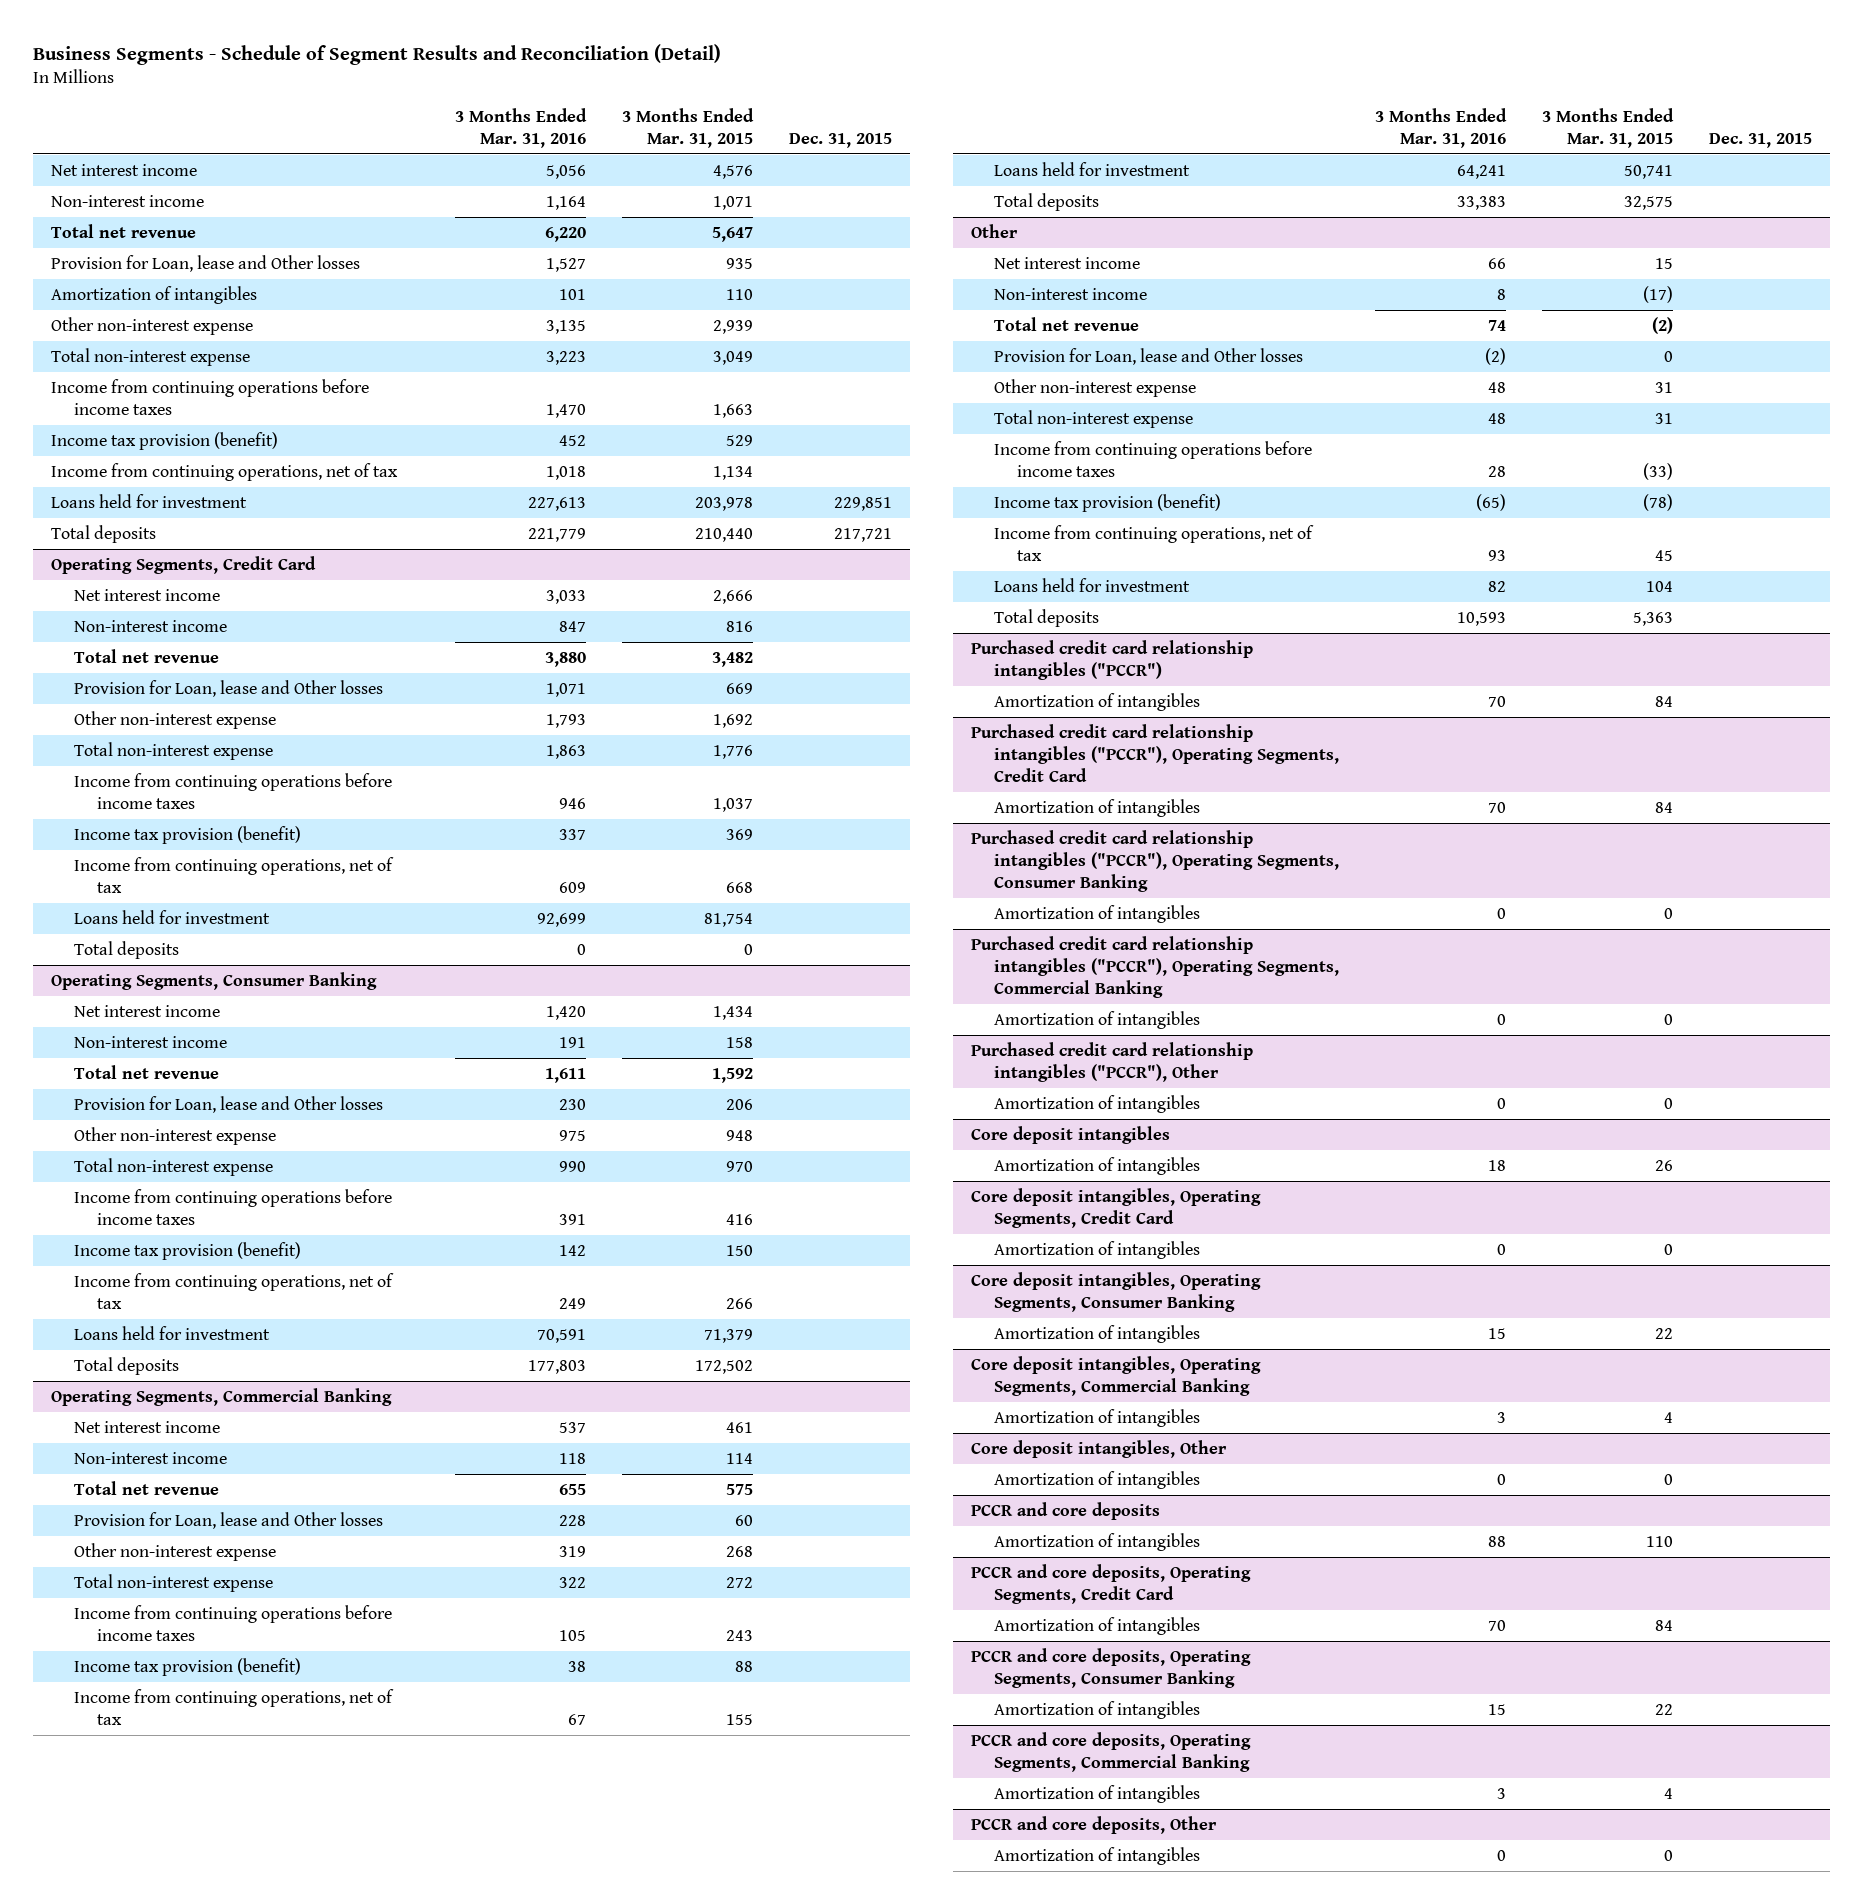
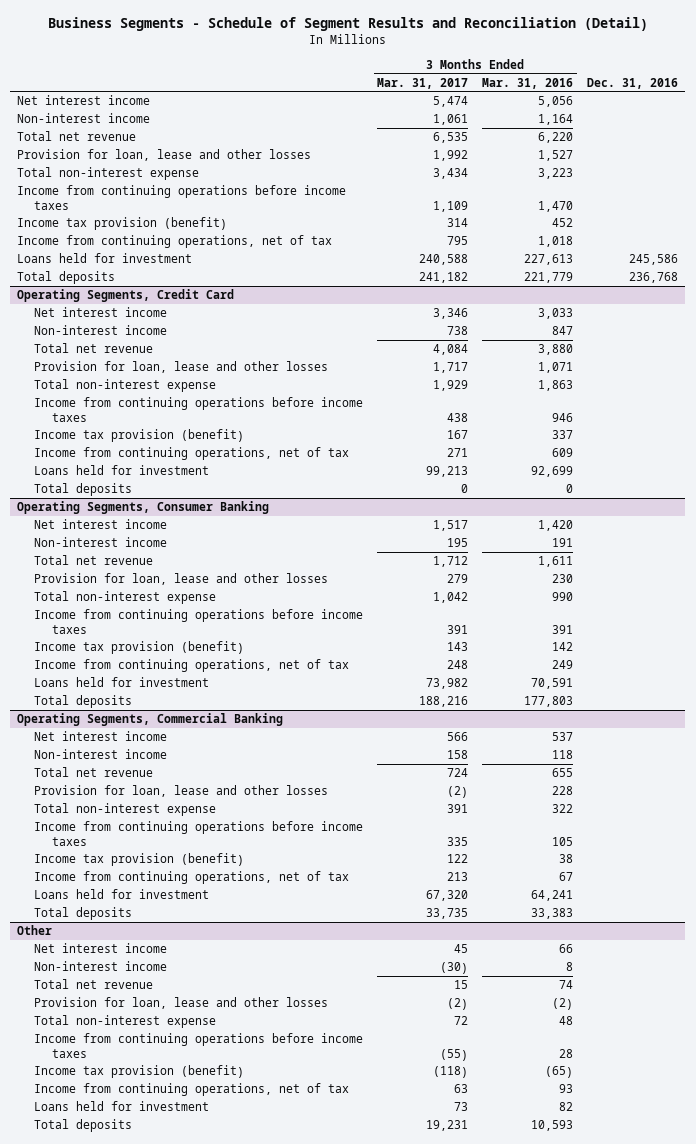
- | 3 Months Ended Mar. 31, 2016 | 3 Months Ended Mar. 31, 2015 | Dec. 31, 2015
+ | 3 Months Ended Mar. 31, 2017 | 3 Months Ended Mar. 31, 2016 | Dec. 31, 2016
- Provision for Loan, lease and Other losses | 1,527 | 935 |
- Amortization of intangibles | 101 | 110 |
- Other non-interest expense | 3,135 | 2,939 |
+ Provision for loan, lease and other losses | 1,992 | 1,527 |
@ Operating Segments, Credit Card
- Provision for Loan, lease and Other losses | 1,071 | 669 |
- Other non-interest expense | 1,793 | 1,692 |
+ Provision for loan, lease and other losses | 1,717 | 1,071 |
@ Operating Segments, Consumer Banking
- Provision for Loan, lease and Other losses | 230 | 206 |
- Other non-interest expense | 975 | 948 |
+ Provision for loan, lease and other losses | 279 | 230 |
@ Operating Segments, Commercial Banking
- Provision for Loan, lease and Other losses | 228 | 60 |
- Other non-interest expense | 319 | 268 |
+ Provision for loan, lease and other losses | (2) | 228 |
@ Other
- Provision for Loan, lease and Other losses | (2) | 0 |
- Other non-interest expense | 48 | 31 |
+ Provision for loan, lease and other losses | (2) | (2) |
- Purchased credit card relationship intangibles ("PCCR")
- Amortization of intangibles | 70 | 84 |
- Purchased credit card relationship intangibles ("PCCR"), Operating Segments, Credit Card
- Amortization of intangibles | 70 | 84 |
- Purchased credit card relationship intangibles ("PCCR"), Operating Segments, Consumer Banking
- Amortization of intangibles | 0 | 0 |
- Purchased credit card relationship intangibles ("PCCR"), Operating Segments, Commercial Banking
- Amortization of intangibles | 0 | 0 |
- Purchased credit card relationship intangibles ("PCCR"), Other
- Amortization of intangibles | 0 | 0 |
- Core deposit intangibles
- Amortization of intangibles | 18 | 26 |
- Core deposit intangibles, Operating Segments, Credit Card
- Amortization of intangibles | 0 | 0 |
- Core deposit intangibles, Operating Segments, Consumer Banking
- Amortization of intangibles | 15 | 22 |
- Core deposit intangibles, Operating Segments, Commercial Banking
- Amortization of intangibles | 3 | 4 |
- Core deposit intangibles, Other
- Amortization of intangibles | 0 | 0 |
- PCCR and core deposits
- Amortization of intangibles | 88 | 110 |
- PCCR and core deposits, Operating Segments, Credit Card
- Amortization of intangibles | 70 | 84 |
- PCCR and core deposits, Operating Segments, Consumer Banking
- Amortization of intangibles | 15 | 22 |
- PCCR and core deposits, Operating Segments, Commercial Banking
- Amortization of intangibles | 3 | 4 |
- PCCR and core deposits, Other
- Amortization of intangibles | 0 | 0 |

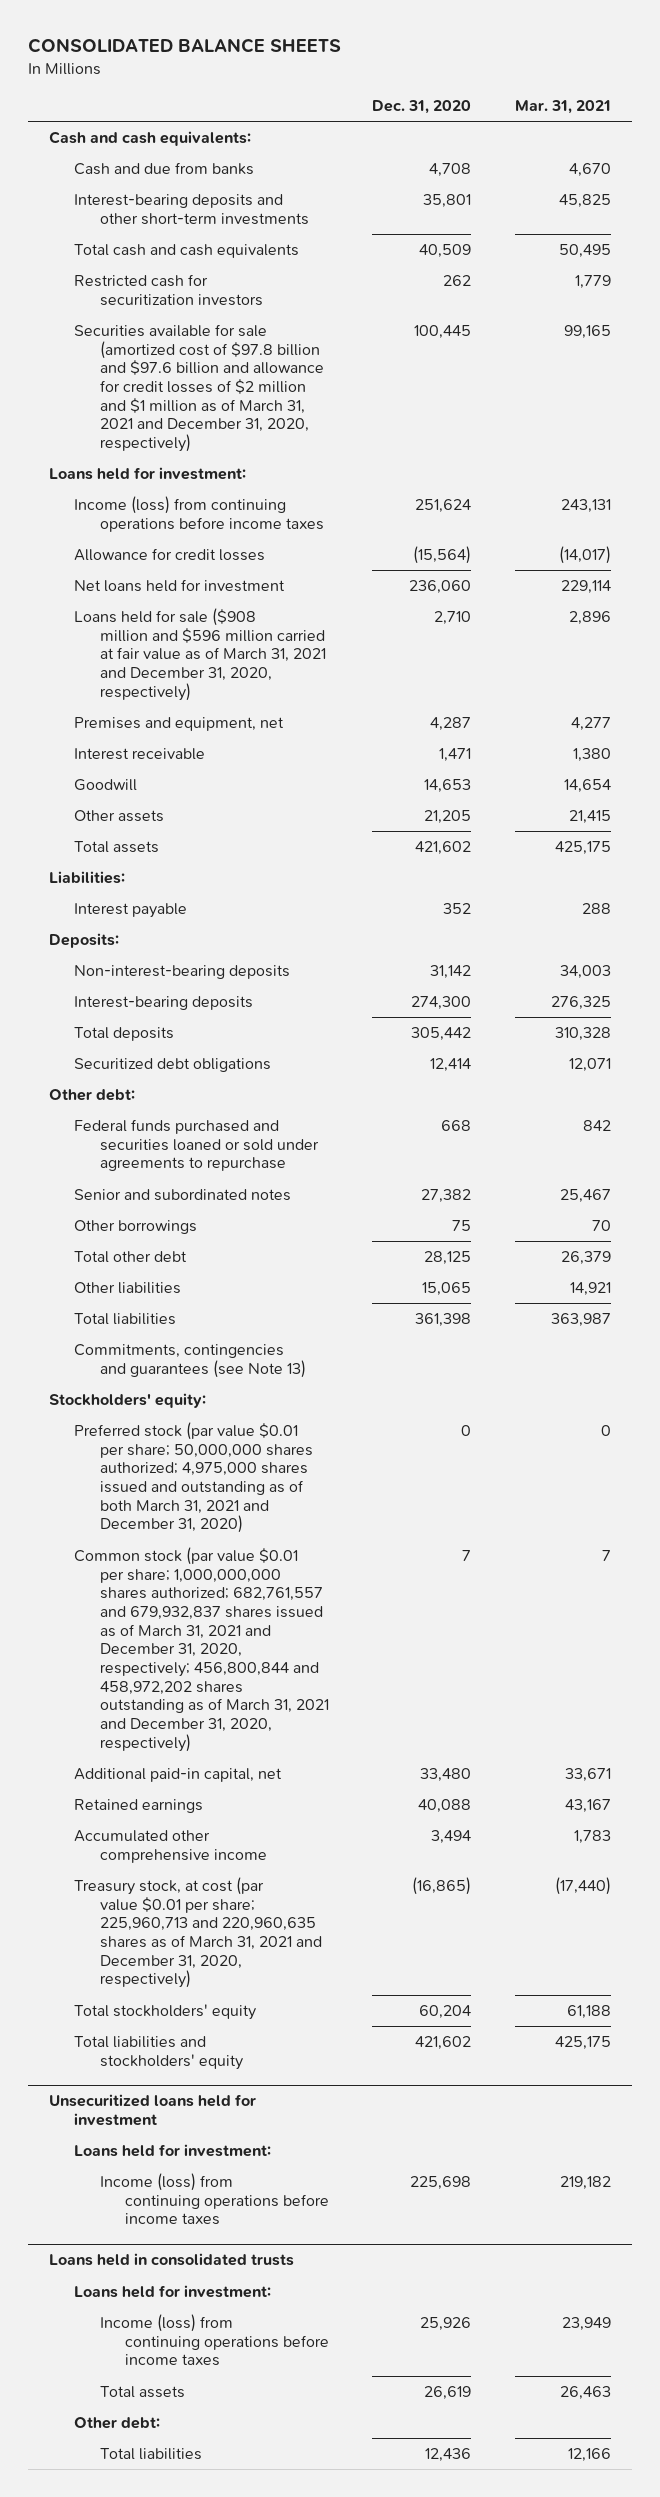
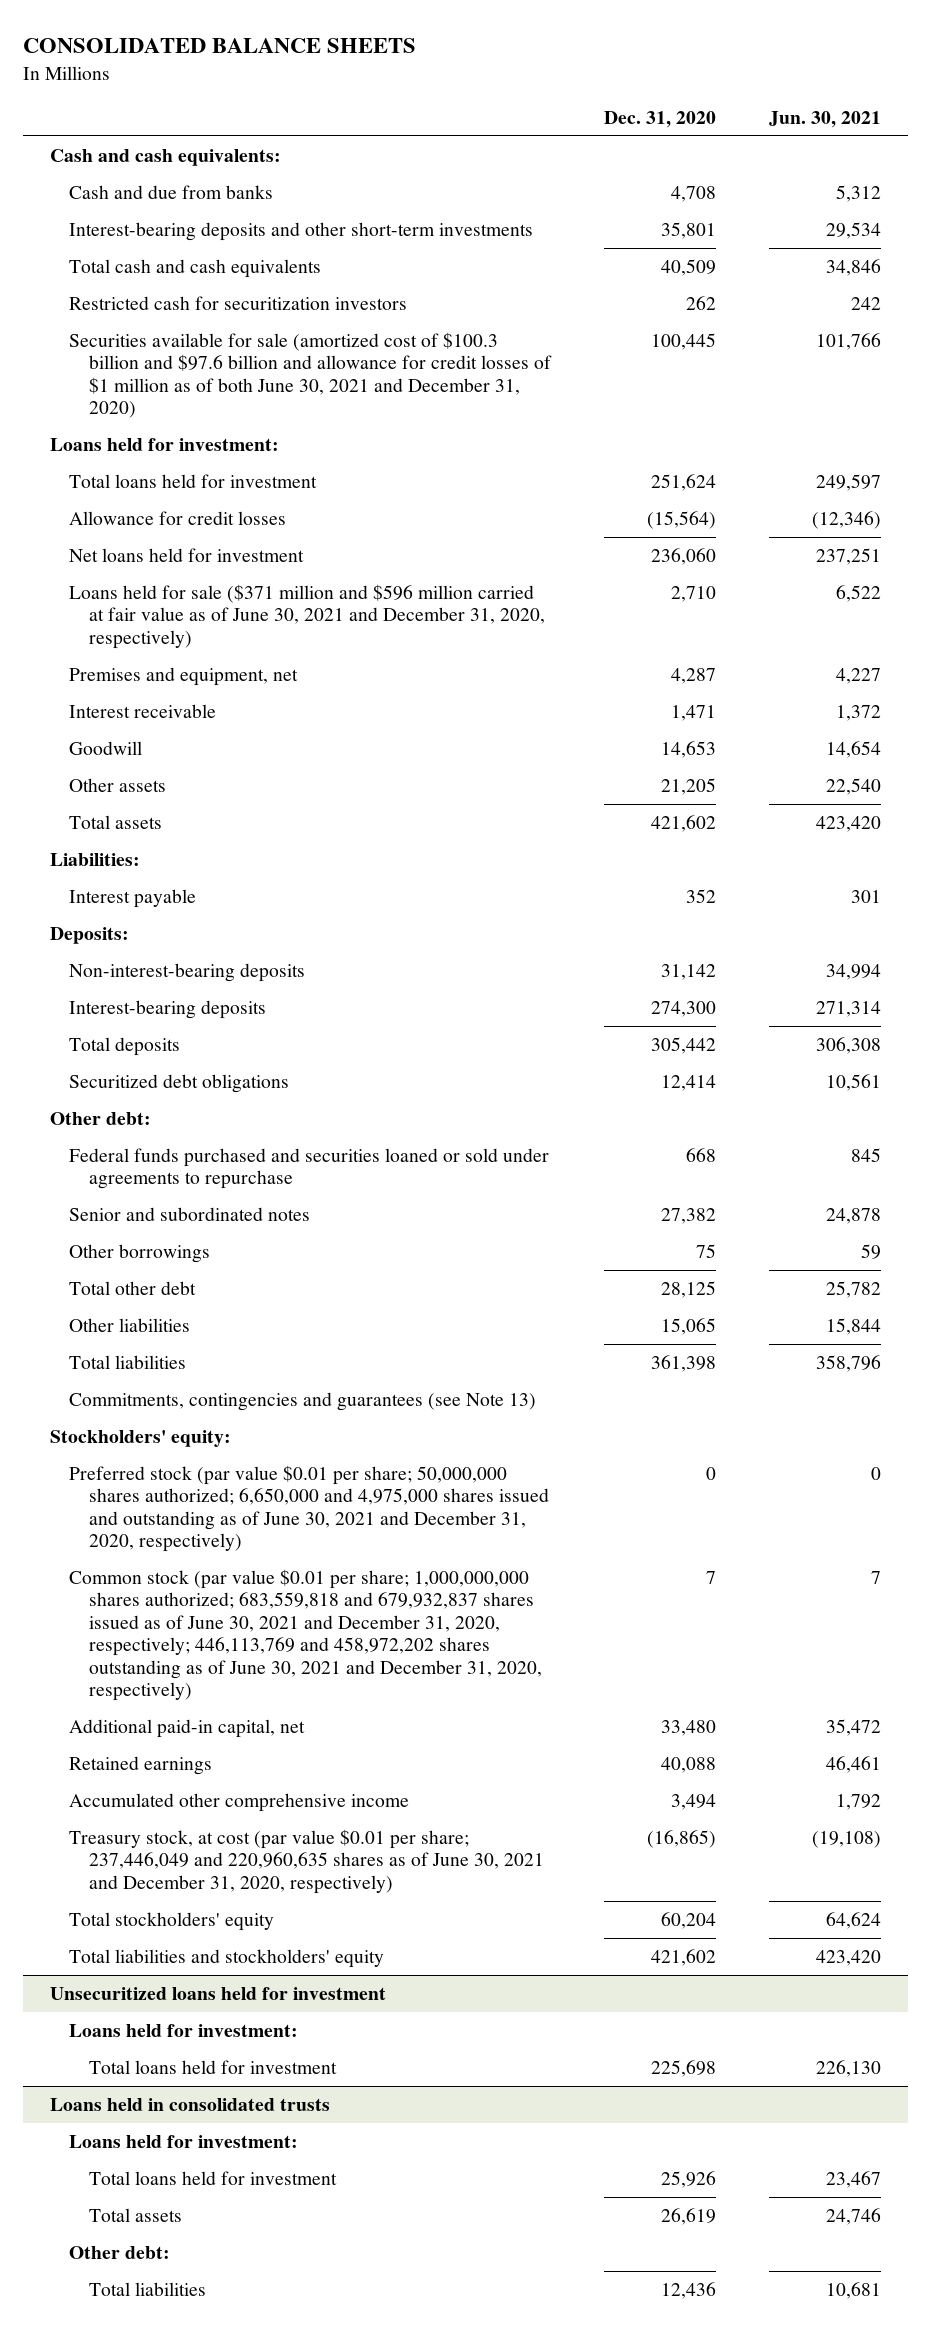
- | Dec. 31, 2020 | Mar. 31, 2021
+ | Dec. 31, 2020 | Jun. 30, 2021
- Securities available for sale (amortized cost of $97.8 billion and $97.6 billion and allowance for credit losses of $2 million and $1 million as of March 31, 2021 and December 31, 2020, respectively) | 100,445 | 99,165
+ Securities available for sale (amortized cost of $100.3 billion and $97.6 billion and allowance for credit losses of $1 million as of both June 30, 2021 and December 31, 2020) | 100,445 | 101,766
- Income (loss) from continuing operations before income taxes | 251,624 | 243,131
+ Total loans held for investment | 251,624 | 249,597
- Loans held for sale ($908 million and $596 million carried at fair value as of March 31, 2021 and December 31, 2020, respectively) | 2,710 | 2,896
+ Loans held for sale ($371 million and $596 million carried at fair value as of June 30, 2021 and December 31, 2020, respectively) | 2,710 | 6,522
- Preferred stock (par value $0.01 per share; 50,000,000 shares authorized; 4,975,000 shares issued and outstanding as of both March 31, 2021 and December 31, 2020) | 0 | 0
- Common stock (par value $0.01 per share; 1,000,000,000 shares authorized; 682,761,557 and 679,932,837 shares issued as of March 31, 2021 and December 31, 2020, respectively; 456,800,844 and 458,972,202 shares outstanding as of March 31, 2021 and December 31, 2020, respectively) | 7 | 7
+ Preferred stock (par value $0.01 per share; 50,000,000 shares authorized; 6,650,000 and 4,975,000 shares issued and outstanding as of June 30, 2021 and December 31, 2020, respectively) | 0 | 0
+ Common stock (par value $0.01 per share; 1,000,000,000 shares authorized; 683,559,818 and 679,932,837 shares issued as of June 30, 2021 and December 31, 2020, respectively; 446,113,769 and 458,972,202 shares outstanding as of June 30, 2021 and December 31, 2020, respectively) | 7 | 7
- Treasury stock, at cost (par value $0.01 per share; 225,960,713 and 220,960,635 shares as of March 31, 2021 and December 31, 2020, respectively) | (16,865) | (17,440)
+ Treasury stock, at cost (par value $0.01 per share; 237,446,049 and 220,960,635 shares as of June 30, 2021 and December 31, 2020, respectively) | (16,865) | (19,108)
@ Unsecuritized loans held for investment
- Income (loss) from continuing operations before income taxes | 225,698 | 219,182
+ Total loans held for investment | 225,698 | 226,130
@ Loans held in consolidated trusts
- Income (loss) from continuing operations before income taxes | 25,926 | 23,949
+ Total loans held for investment | 25,926 | 23,467

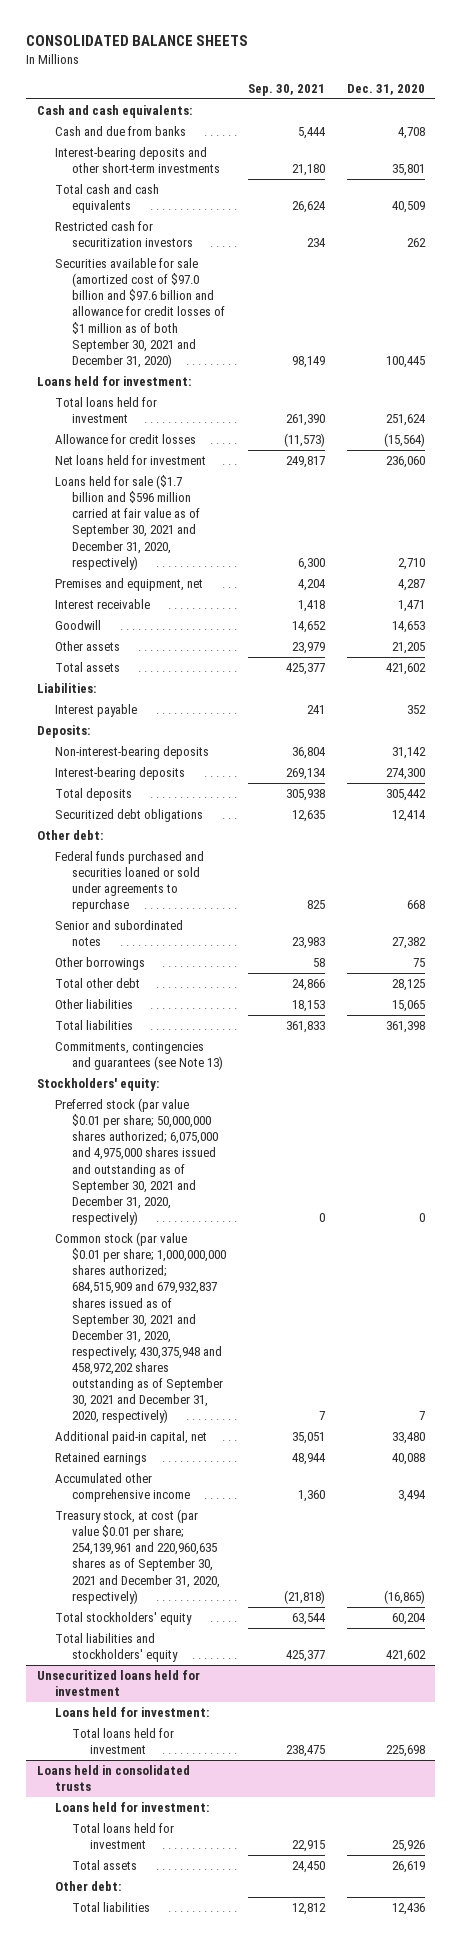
- | Dec. 31, 2020 | Jun. 30, 2021
+ | Sep. 30, 2021 | Dec. 31, 2020
- Securities available for sale (amortized cost of $100.3 billion and $97.6 billion and allowance for credit losses of $1 million as of both June 30, 2021 and December 31, 2020) | 100,445 | 101,766
+ Securities available for sale (amortized cost of $97.0 billion and $97.6 billion and allowance for credit losses of $1 million as of both September 30, 2021 and December 31, 2020) | 98,149 | 100,445
- Loans held for sale ($371 million and $596 million carried at fair value as of June 30, 2021 and December 31, 2020, respectively) | 2,710 | 6,522
+ Loans held for sale ($1.7 billion and $596 million carried at fair value as of September 30, 2021 and December 31, 2020, respectively) | 6,300 | 2,710
- Preferred stock (par value $0.01 per share; 50,000,000 shares authorized; 6,650,000 and 4,975,000 shares issued and outstanding as of June 30, 2021 and December 31, 2020, respectively) | 0 | 0
- Common stock (par value $0.01 per share; 1,000,000,000 shares authorized; 683,559,818 and 679,932,837 shares issued as of June 30, 2021 and December 31, 2020, respectively; 446,113,769 and 458,972,202 shares outstanding as of June 30, 2021 and December 31, 2020, respectively) | 7 | 7
+ Preferred stock (par value $0.01 per share; 50,000,000 shares authorized; 6,075,000 and 4,975,000 shares issued and outstanding as of September 30, 2021 and December 31, 2020, respectively) | 0 | 0
+ Common stock (par value $0.01 per share; 1,000,000,000 shares authorized; 684,515,909 and 679,932,837 shares issued as of September 30, 2021 and December 31, 2020, respectively; 430,375,948 and 458,972,202 shares outstanding as of September 30, 2021 and December 31, 2020, respectively) | 7 | 7
- Treasury stock, at cost (par value $0.01 per share; 237,446,049 and 220,960,635 shares as of June 30, 2021 and December 31, 2020, respectively) | (16,865) | (19,108)
+ Treasury stock, at cost (par value $0.01 per share; 254,139,961 and 220,960,635 shares as of September 30, 2021 and December 31, 2020, respectively) | (21,818) | (16,865)

